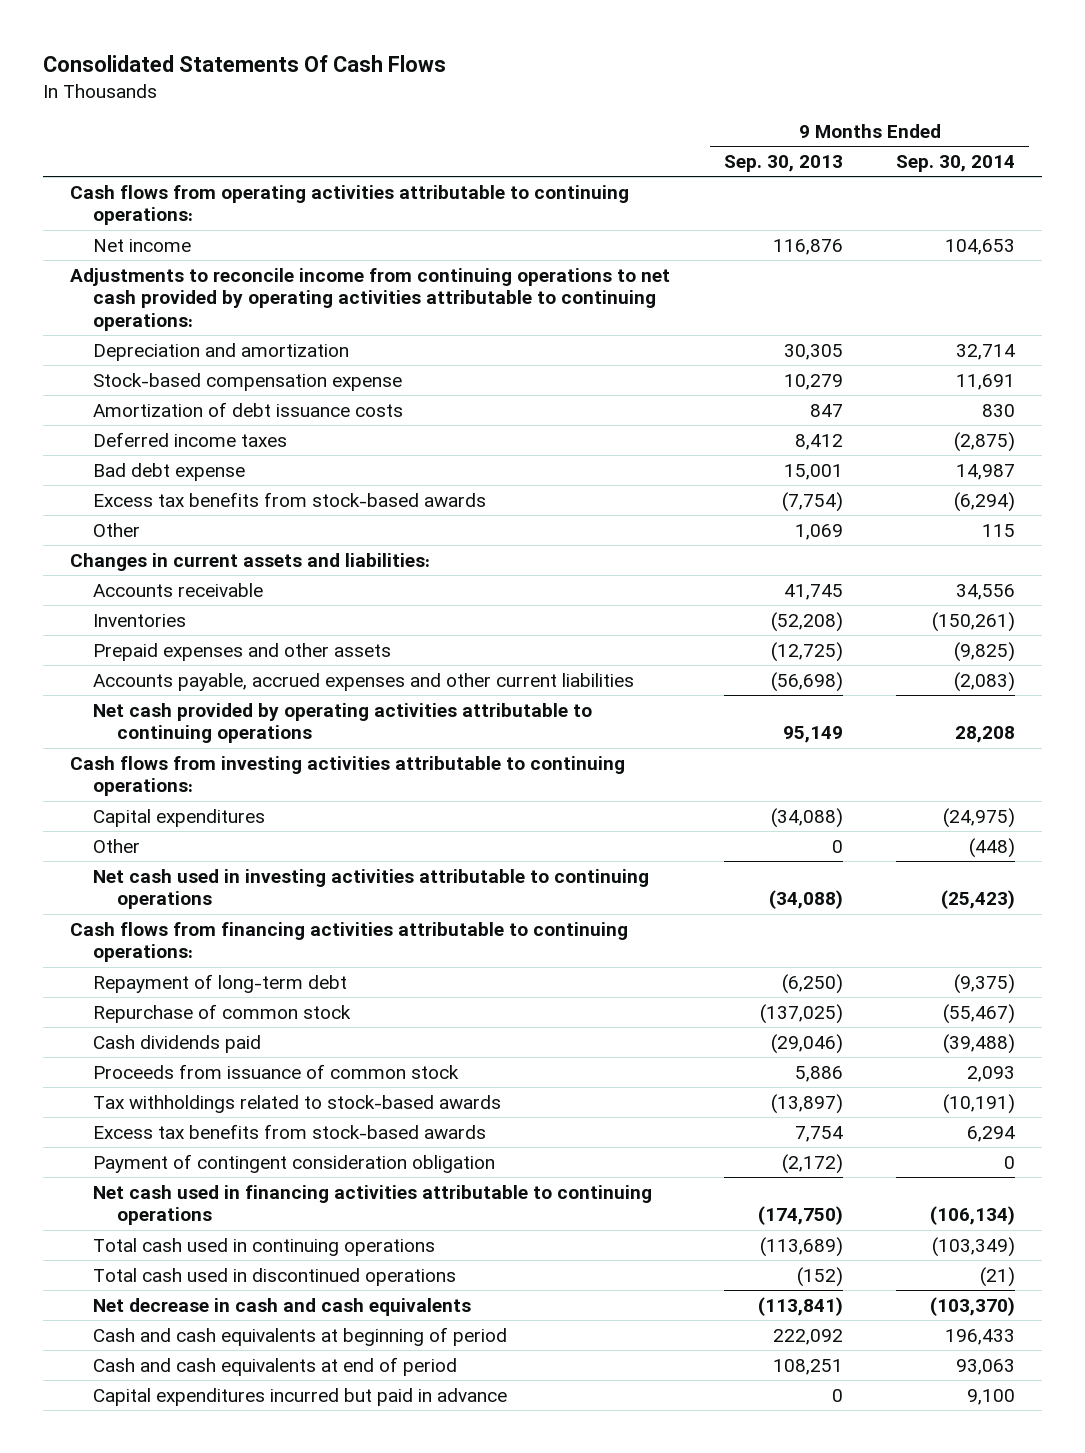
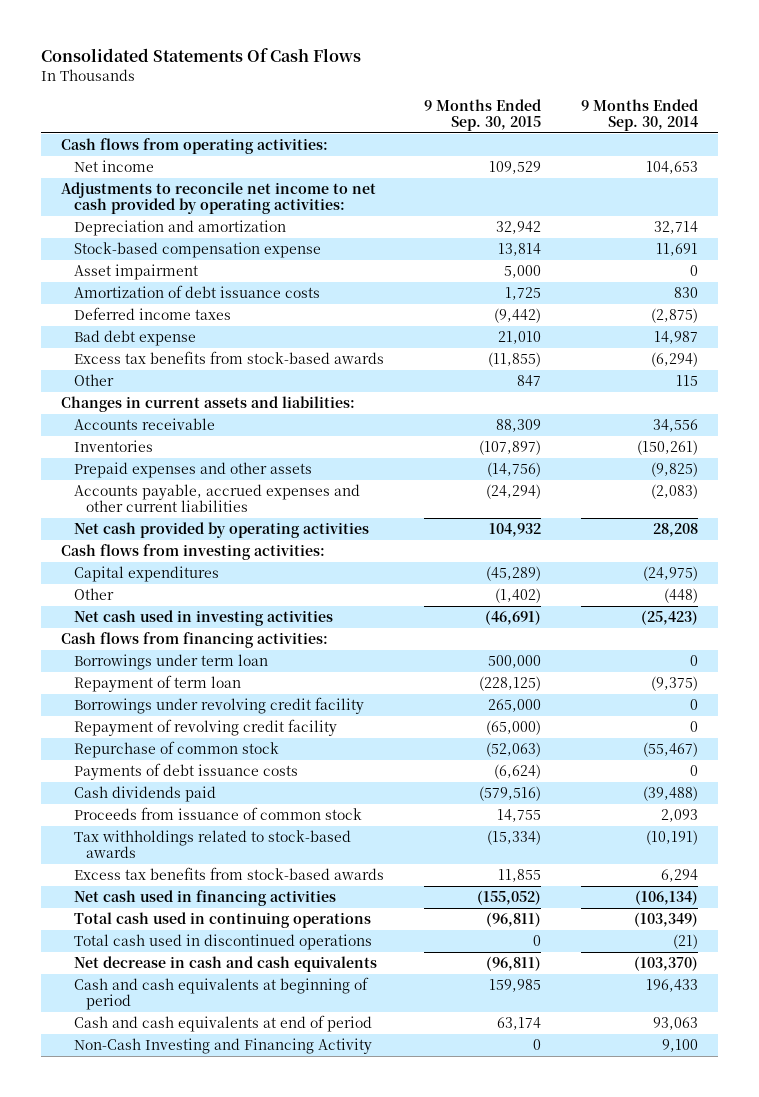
- | 9 Months Ended Sep. 30, 2013 | 9 Months Ended Sep. 30, 2014
+ | 9 Months Ended Sep. 30, 2015 | 9 Months Ended Sep. 30, 2014
- Cash flows from operating activities attributable to continuing operations:
+ Cash flows from operating activities:
- Adjustments to reconcile income from continuing operations to net cash provided by operating activities attributable to continuing operations:
+ Adjustments to reconcile net income to net cash provided by operating activities:
+ Asset impairment | 5,000 | 0
- Net cash provided by operating activities attributable to continuing operations | 95,149 | 28,208
- Cash flows from investing activities attributable to continuing operations:
+ Net cash provided by operating activities | 104,932 | 28,208
+ Cash flows from investing activities:
- Net cash used in investing activities attributable to continuing operations | (34,088) | (25,423)
- Cash flows from financing activities attributable to continuing operations:
- Repayment of long-term debt | (6,250) | (9,375)
+ Net cash used in investing activities | (46,691) | (25,423)
+ Cash flows from financing activities:
+ Borrowings under term loan | 500,000 | 0
+ Repayment of term loan | (228,125) | (9,375)
+ Borrowings under revolving credit facility | 265,000 | 0
+ Repayment of revolving credit facility | (65,000) | 0
+ Payments of debt issuance costs | (6,624) | 0
- Payment of contingent consideration obligation | (2,172) | 0
- Net cash used in financing activities attributable to continuing operations | (174,750) | (106,134)
+ Net cash used in financing activities | (155,052) | (106,134)
- Capital expenditures incurred but paid in advance | 0 | 9,100
+ Non-Cash Investing and Financing Activity | 0 | 9,100

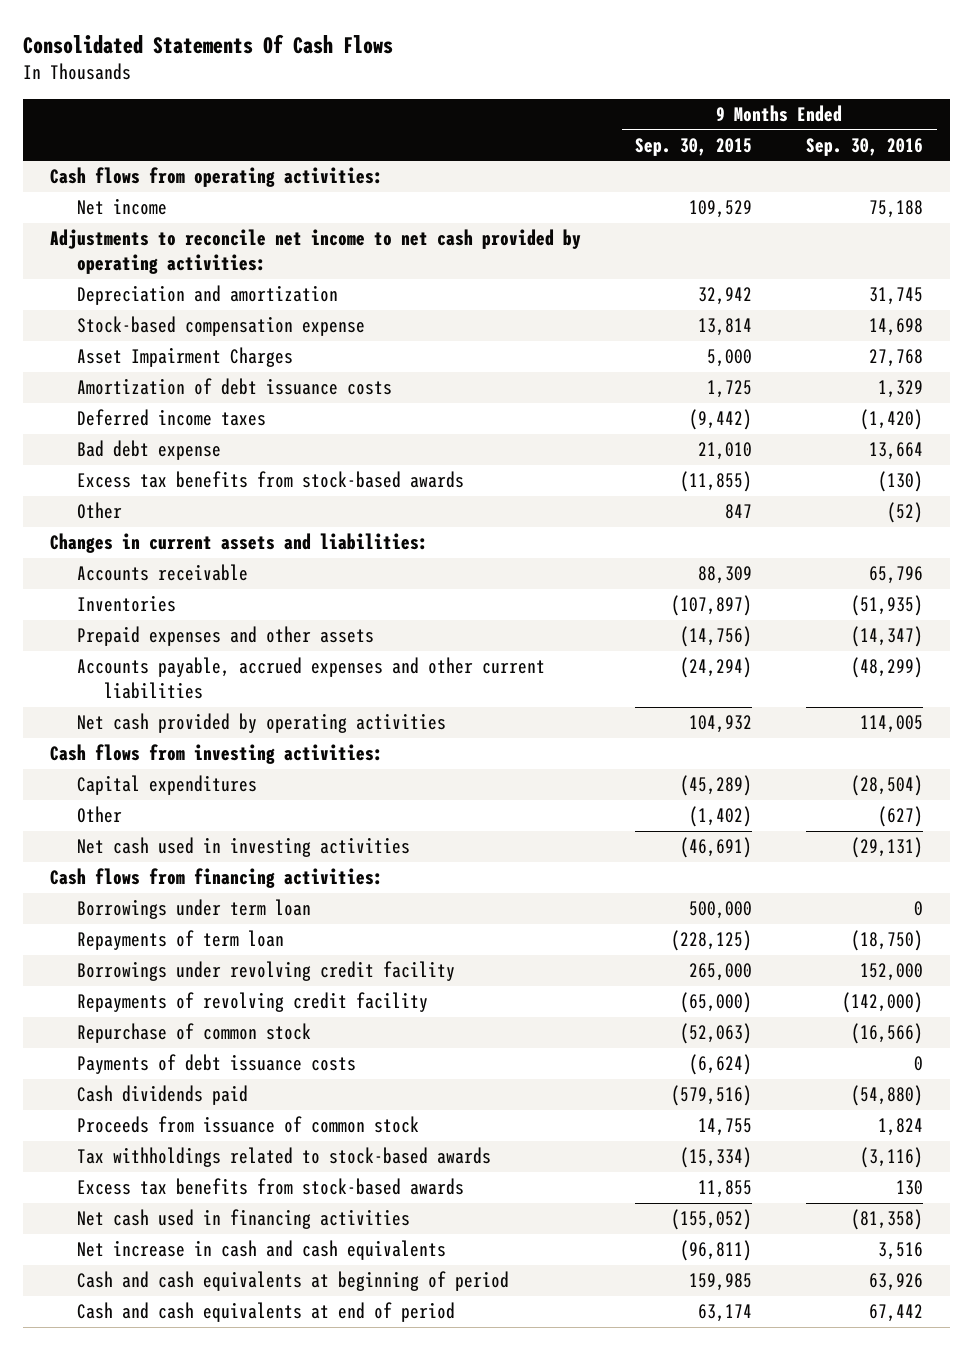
- | 9 Months Ended Sep. 30, 2015 | 9 Months Ended Sep. 30, 2014
+ | 9 Months Ended Sep. 30, 2015 | 9 Months Ended Sep. 30, 2016
- Asset impairment | 5,000 | 0
+ Asset Impairment Charges | 5,000 | 27,768
- Repayment of term loan | (228,125) | (9,375)
+ Repayments of term loan | (228,125) | (18,750)
- Repayment of revolving credit facility | (65,000) | 0
+ Repayments of revolving credit facility | (65,000) | (142,000)
- Total cash used in continuing operations | (96,811) | (103,349)
- Total cash used in discontinued operations | 0 | (21)
- Net decrease in cash and cash equivalents | (96,811) | (103,370)
+ Net increase in cash and cash equivalents | (96,811) | 3,516
- Non-Cash Investing and Financing Activity | 0 | 9,100

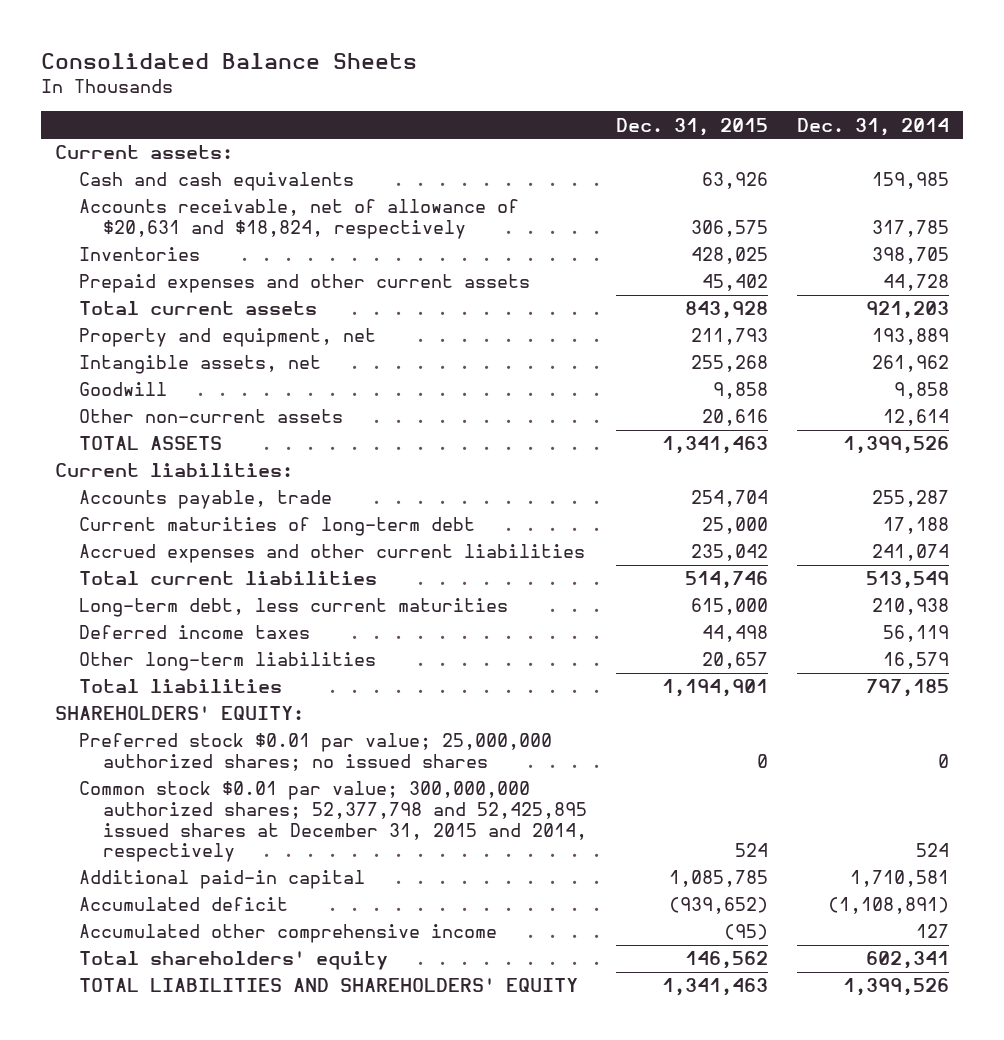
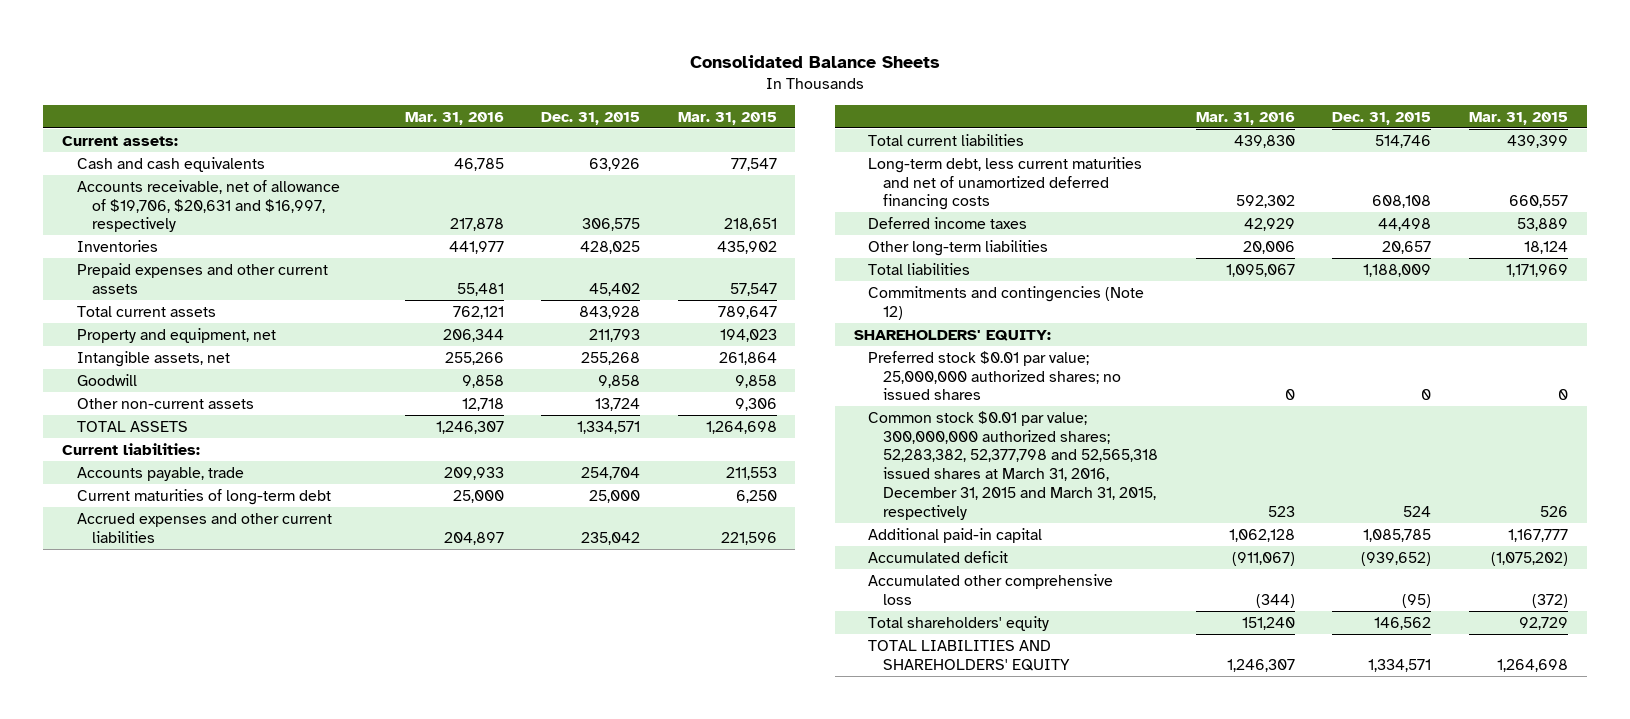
- | Dec. 31, 2015 | Dec. 31, 2014
+ | Mar. 31, 2016 | Dec. 31, 2015 | Mar. 31, 2015
- Accounts receivable, net of allowance of $20,631 and $18,824, respectively | 306,575 | 317,785
+ Accounts receivable, net of allowance of $19,706, $20,631 and $16,997, respectively | 217,878 | 306,575 | 218,651
- Other non-current assets | 20,616 | 12,614
- TOTAL ASSETS | 1,341,463 | 1,399,526
+ Other non-current assets | 12,718 | 13,724 | 9,306
+ TOTAL ASSETS | 1,246,307 | 1,334,571 | 1,264,698
- Long-term debt, less current maturities | 615,000 | 210,938
+ Long-term debt, less current maturities and net of unamortized deferred financing costs | 592,302 | 608,108 | 660,557
- Total liabilities | 1,194,901 | 797,185
+ Total liabilities | 1,095,067 | 1,188,009 | 1,171,969
+ Commitments and contingencies (Note 12)
- Common stock $0.01 par value; 300,000,000 authorized shares; 52,377,798 and 52,425,895 issued shares at December 31, 2015 and 2014, respectively | 524 | 524
+ Common stock $0.01 par value; 300,000,000 authorized shares; 52,283,382, 52,377,798 and 52,565,318 issued shares at March 31, 2016, December 31, 2015 and March 31, 2015, respectively | 523 | 524 | 526
- Accumulated other comprehensive income | (95) | 127
+ Accumulated other comprehensive loss | (344) | (95) | (372)
- TOTAL LIABILITIES AND SHAREHOLDERS' EQUITY | 1,341,463 | 1,399,526
+ TOTAL LIABILITIES AND SHAREHOLDERS' EQUITY | 1,246,307 | 1,334,571 | 1,264,698

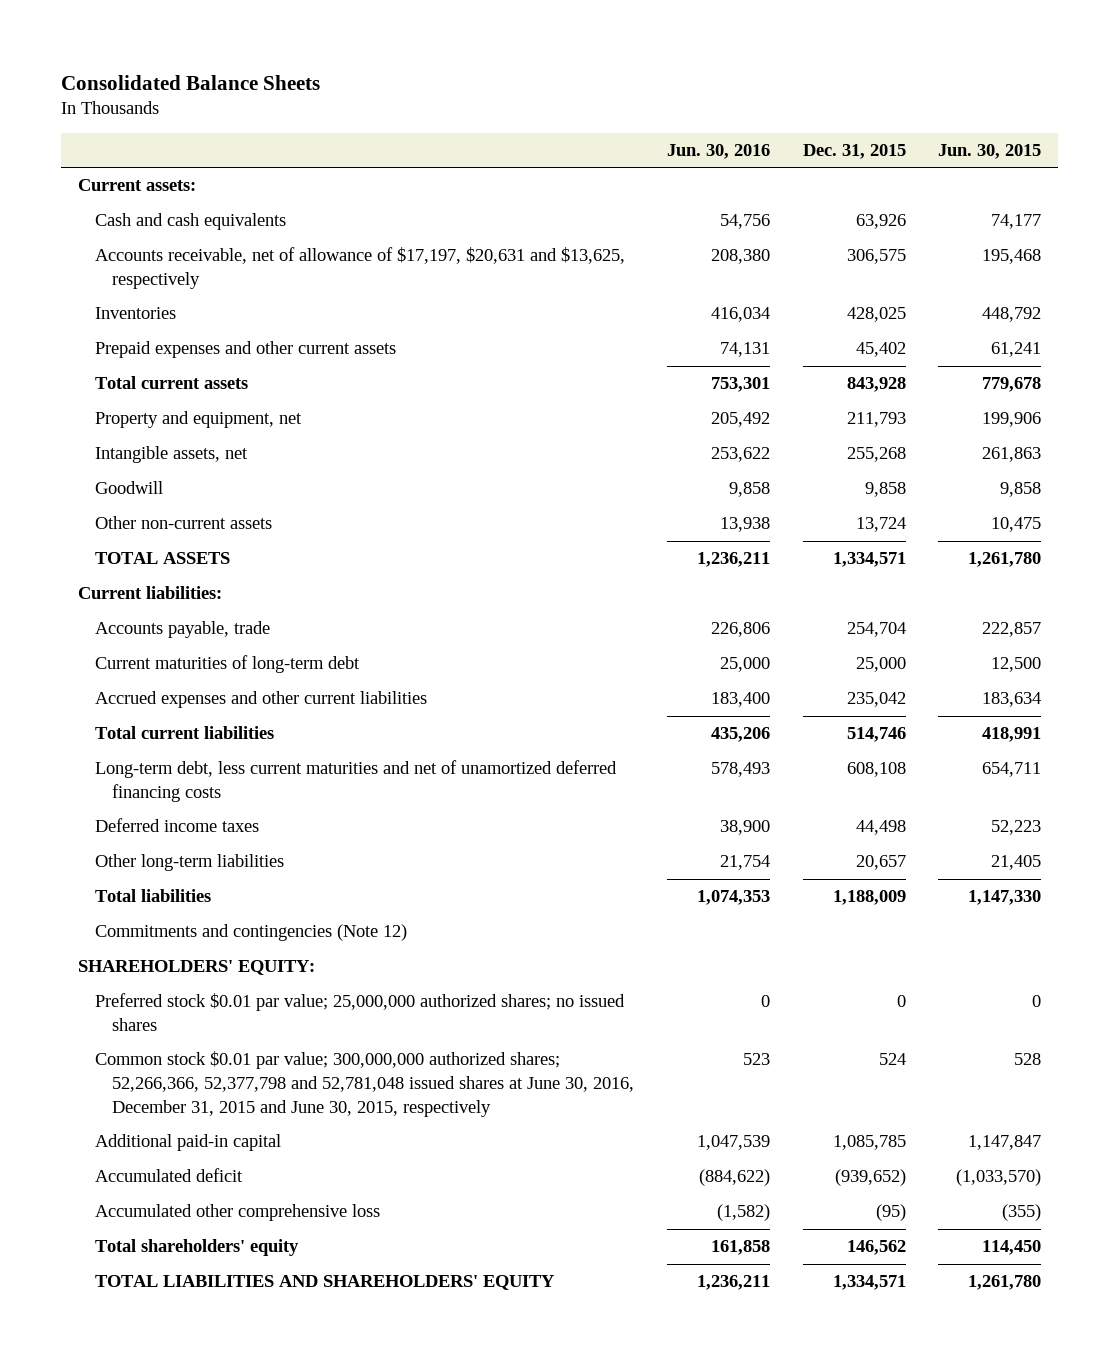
- | Mar. 31, 2016 | Dec. 31, 2015 | Mar. 31, 2015
+ | Jun. 30, 2016 | Dec. 31, 2015 | Jun. 30, 2015
- Accounts receivable, net of allowance of $19,706, $20,631 and $16,997, respectively | 217,878 | 306,575 | 218,651
+ Accounts receivable, net of allowance of $17,197, $20,631 and $13,625, respectively | 208,380 | 306,575 | 195,468
- Common stock $0.01 par value; 300,000,000 authorized shares; 52,283,382, 52,377,798 and 52,565,318 issued shares at March 31, 2016, December 31, 2015 and March 31, 2015, respectively | 523 | 524 | 526
+ Common stock $0.01 par value; 300,000,000 authorized shares; 52,266,366, 52,377,798 and 52,781,048 issued shares at June 30, 2016, December 31, 2015 and June 30, 2015, respectively | 523 | 524 | 528

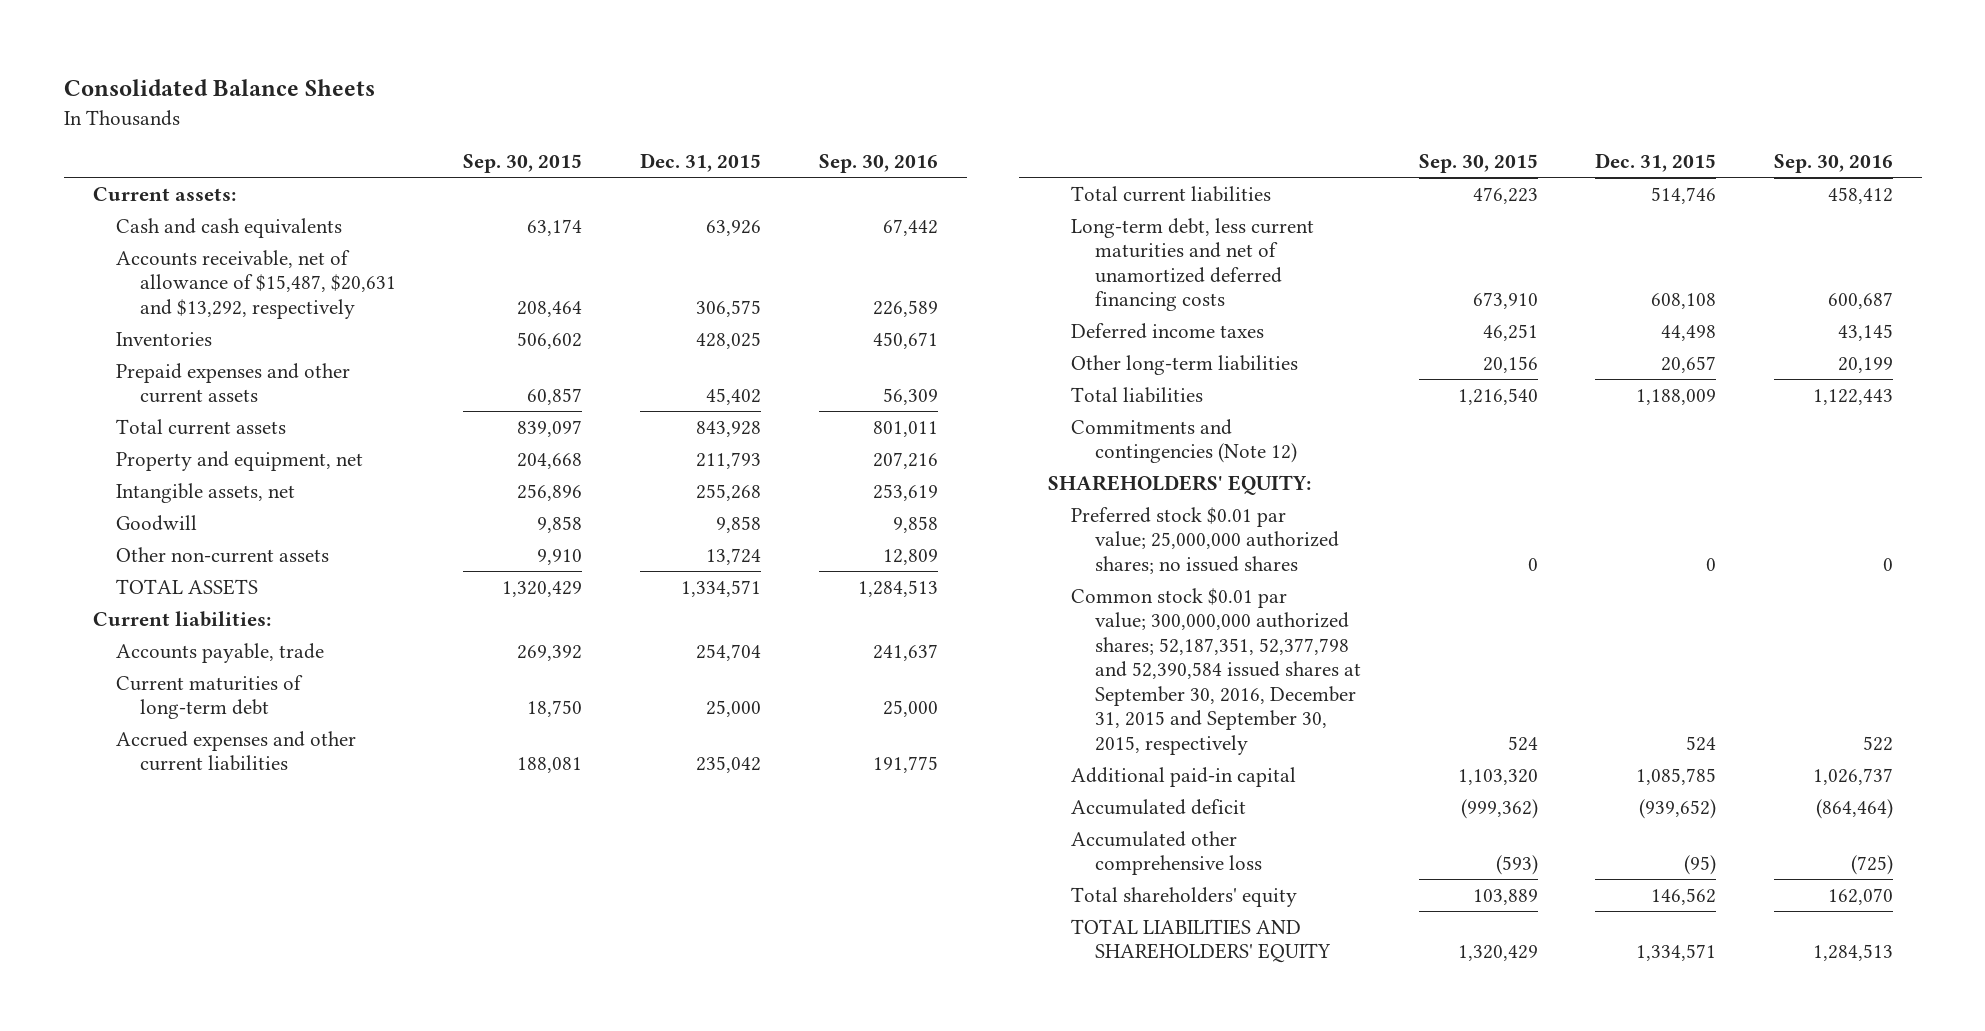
- | Jun. 30, 2016 | Dec. 31, 2015 | Jun. 30, 2015
+ | Sep. 30, 2015 | Dec. 31, 2015 | Sep. 30, 2016
- Accounts receivable, net of allowance of $17,197, $20,631 and $13,625, respectively | 208,380 | 306,575 | 195,468
+ Accounts receivable, net of allowance of $15,487, $20,631 and $13,292, respectively | 208,464 | 306,575 | 226,589
- Common stock $0.01 par value; 300,000,000 authorized shares; 52,266,366, 52,377,798 and 52,781,048 issued shares at June 30, 2016, December 31, 2015 and June 30, 2015, respectively | 523 | 524 | 528
+ Common stock $0.01 par value; 300,000,000 authorized shares; 52,187,351, 52,377,798 and 52,390,584 issued shares at September 30, 2016, December 31, 2015 and September 30, 2015, respectively | 524 | 524 | 522

